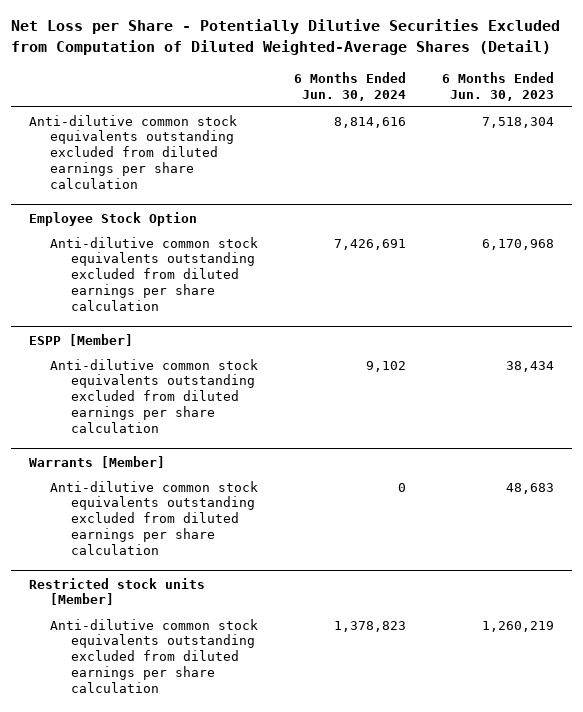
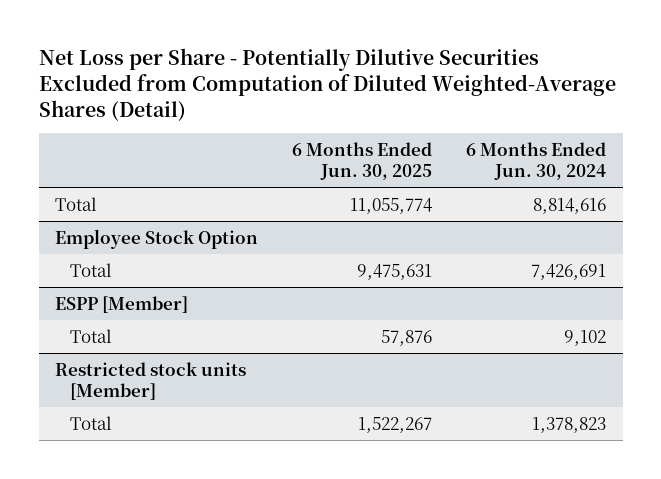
- | 6 Months Ended Jun. 30, 2024 | 6 Months Ended Jun. 30, 2023
+ | 6 Months Ended Jun. 30, 2025 | 6 Months Ended Jun. 30, 2024
- Anti-dilutive common stock equivalents outstanding excluded from diluted earnings per share calculation | 8,814,616 | 7,518,304
+ Total | 11,055,774 | 8,814,616
@ Employee Stock Option
- Anti-dilutive common stock equivalents outstanding excluded from diluted earnings per share calculation | 7,426,691 | 6,170,968
+ Total | 9,475,631 | 7,426,691
@ ESPP [Member]
- Anti-dilutive common stock equivalents outstanding excluded from diluted earnings per share calculation | 9,102 | 38,434
- Warrants [Member]
- Anti-dilutive common stock equivalents outstanding excluded from diluted earnings per share calculation | 0 | 48,683
@ ESPP [Member]
+ Total | 57,876 | 9,102
@ Restricted stock units [Member]
- Anti-dilutive common stock equivalents outstanding excluded from diluted earnings per share calculation | 1,378,823 | 1,260,219
+ Total | 1,522,267 | 1,378,823

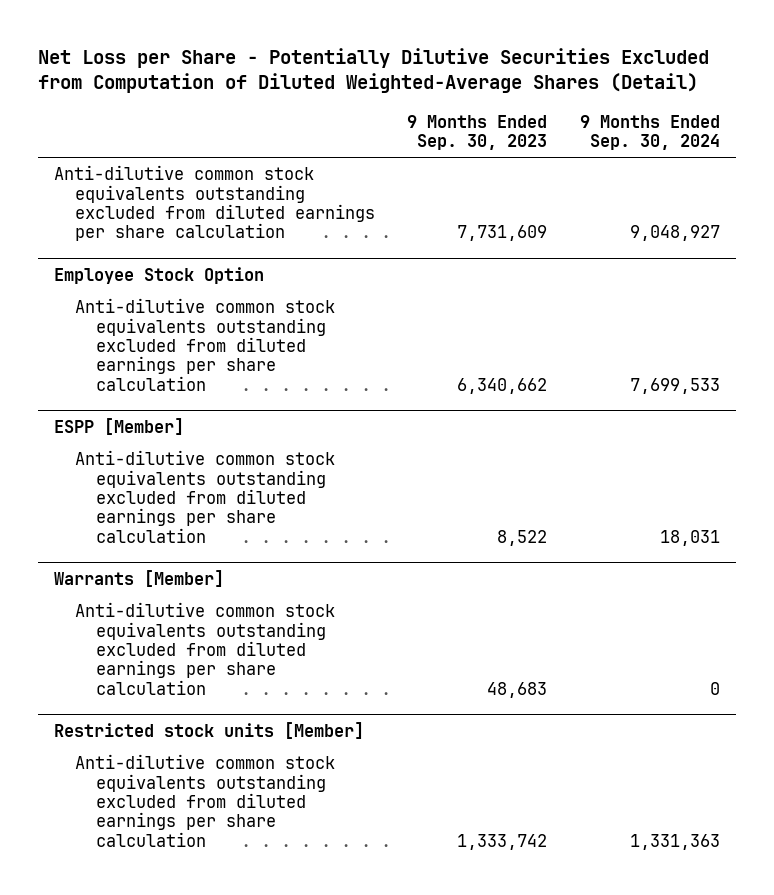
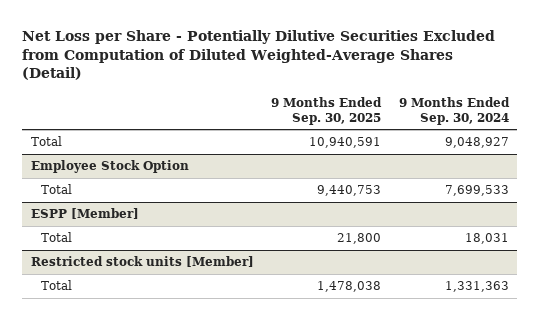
- | 9 Months Ended Sep. 30, 2023 | 9 Months Ended Sep. 30, 2024
+ | 9 Months Ended Sep. 30, 2025 | 9 Months Ended Sep. 30, 2024
- Anti-dilutive common stock equivalents outstanding excluded from diluted earnings per share calculation | 7,731,609 | 9,048,927
+ Total | 10,940,591 | 9,048,927
@ Employee Stock Option
- Anti-dilutive common stock equivalents outstanding excluded from diluted earnings per share calculation | 6,340,662 | 7,699,533
+ Total | 9,440,753 | 7,699,533
@ ESPP [Member]
- Anti-dilutive common stock equivalents outstanding excluded from diluted earnings per share calculation | 8,522 | 18,031
- Warrants [Member]
- Anti-dilutive common stock equivalents outstanding excluded from diluted earnings per share calculation | 48,683 | 0
@ ESPP [Member]
+ Total | 21,800 | 18,031
@ Restricted stock units [Member]
- Anti-dilutive common stock equivalents outstanding excluded from diluted earnings per share calculation | 1,333,742 | 1,331,363
+ Total | 1,478,038 | 1,331,363

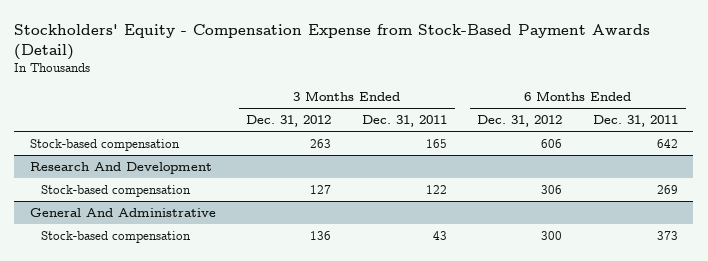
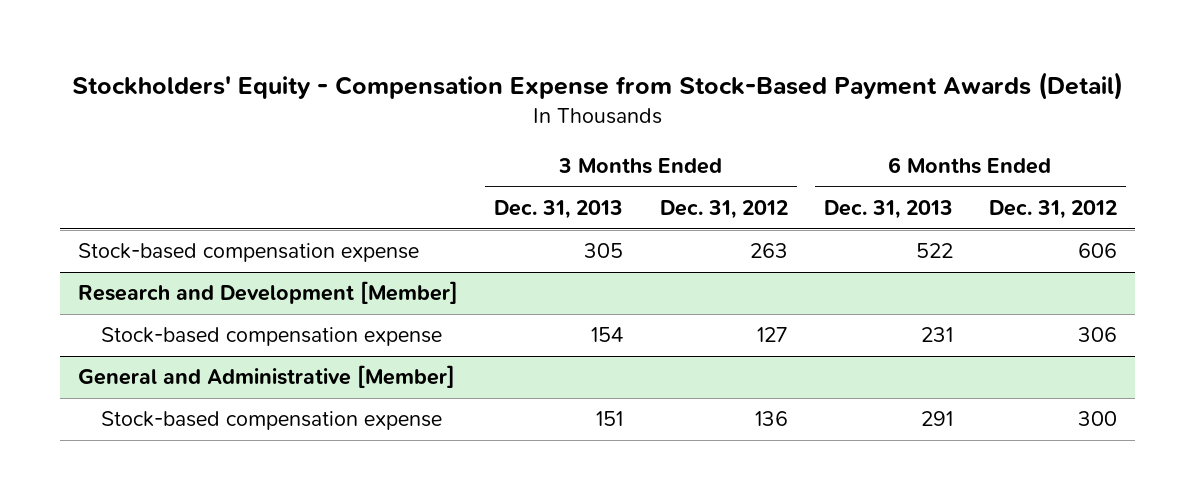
- | 3 Months Ended Dec. 31, 2012 | 3 Months Ended Dec. 31, 2011 | 6 Months Ended Dec. 31, 2012 | 6 Months Ended Dec. 31, 2011
+ | 3 Months Ended Dec. 31, 2013 | 3 Months Ended Dec. 31, 2012 | 6 Months Ended Dec. 31, 2013 | 6 Months Ended Dec. 31, 2012
- Stock-based compensation | 263 | 165 | 606 | 642
- Research And Development
- Stock-based compensation | 127 | 122 | 306 | 269
- General And Administrative
- Stock-based compensation | 136 | 43 | 300 | 373
+ Stock-based compensation expense | 305 | 263 | 522 | 606
+ Research and Development [Member]
+ Stock-based compensation expense | 154 | 127 | 231 | 306
+ General and Administrative [Member]
+ Stock-based compensation expense | 151 | 136 | 291 | 300

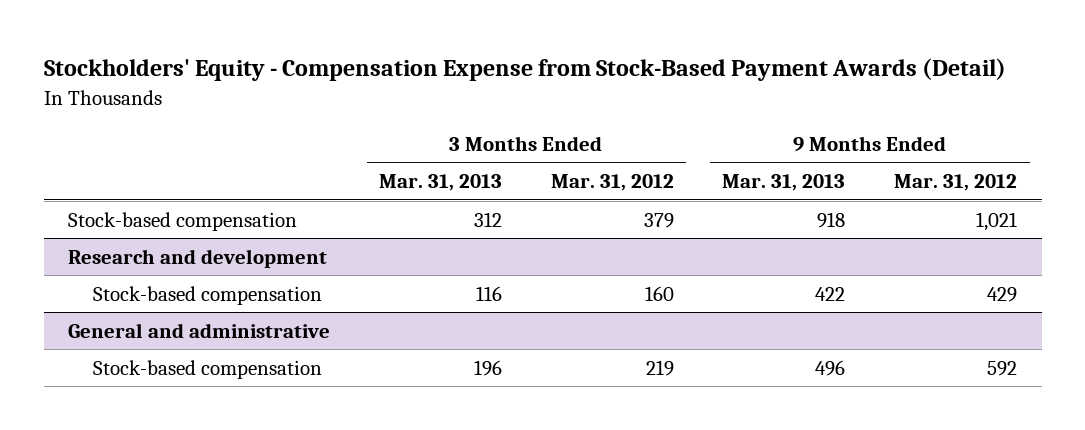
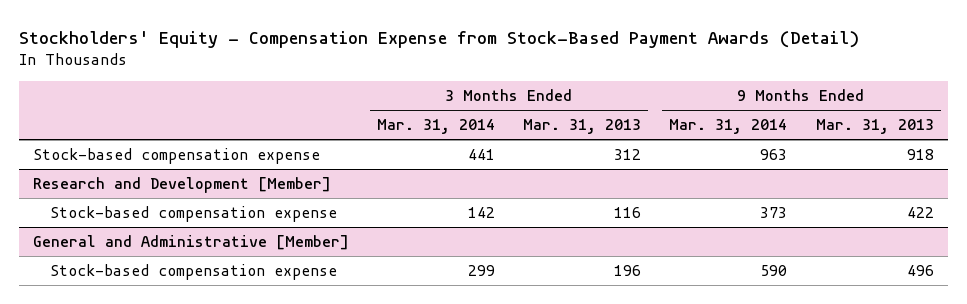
- | 3 Months Ended Mar. 31, 2013 | 3 Months Ended Mar. 31, 2012 | 9 Months Ended Mar. 31, 2013 | 9 Months Ended Mar. 31, 2012
+ | 3 Months Ended Mar. 31, 2014 | 3 Months Ended Mar. 31, 2013 | 9 Months Ended Mar. 31, 2014 | 9 Months Ended Mar. 31, 2013
- Stock-based compensation | 312 | 379 | 918 | 1,021
- Research and development
- Stock-based compensation | 116 | 160 | 422 | 429
- General and administrative
- Stock-based compensation | 196 | 219 | 496 | 592
+ Stock-based compensation expense | 441 | 312 | 963 | 918
+ Research and Development [Member]
+ Stock-based compensation expense | 142 | 116 | 373 | 422
+ General and Administrative [Member]
+ Stock-based compensation expense | 299 | 196 | 590 | 496

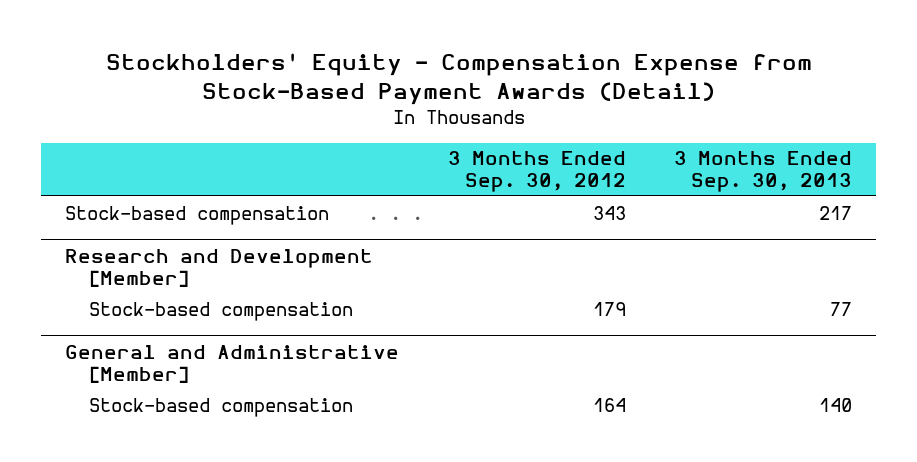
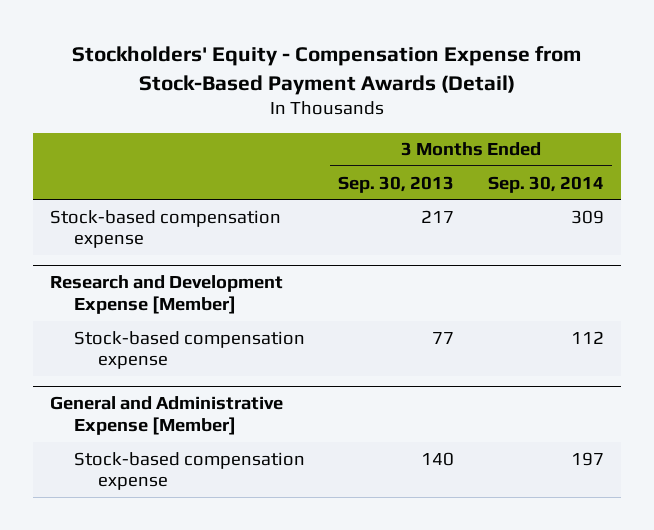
- | 3 Months Ended Sep. 30, 2012 | 3 Months Ended Sep. 30, 2013
+ | 3 Months Ended Sep. 30, 2013 | 3 Months Ended Sep. 30, 2014
- Stock-based compensation | 343 | 217
- Research and Development [Member]
- Stock-based compensation | 179 | 77
- General and Administrative [Member]
- Stock-based compensation | 164 | 140
+ Stock-based compensation expense | 217 | 309
+ Research and Development Expense [Member]
+ Stock-based compensation expense | 77 | 112
+ General and Administrative Expense [Member]
+ Stock-based compensation expense | 140 | 197

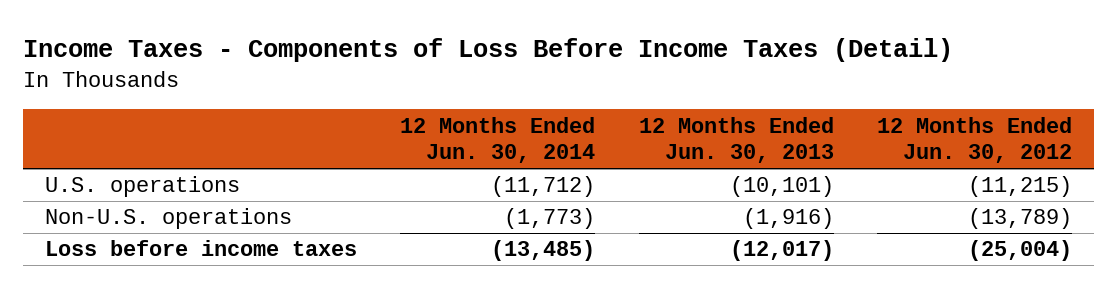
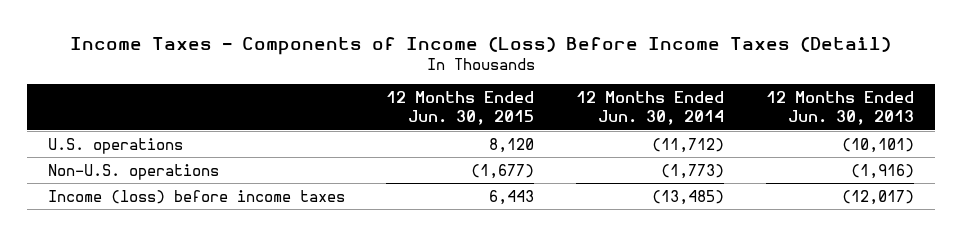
- Income Taxes - Components of Loss Before Income Taxes (Detail)
+ Income Taxes - Components of Income (Loss) Before Income Taxes (Detail)
- | 12 Months Ended Jun. 30, 2014 | 12 Months Ended Jun. 30, 2013 | 12 Months Ended Jun. 30, 2012
+ | 12 Months Ended Jun. 30, 2015 | 12 Months Ended Jun. 30, 2014 | 12 Months Ended Jun. 30, 2013
- Loss before income taxes | (13,485) | (12,017) | (25,004)
+ Income (loss) before income taxes | 6,443 | (13,485) | (12,017)

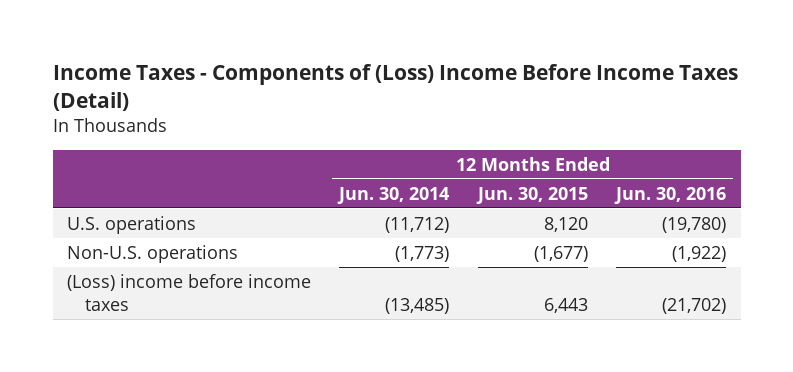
- Income Taxes - Components of Income (Loss) Before Income Taxes (Detail)
+ Income Taxes - Components of (Loss) Income Before Income Taxes (Detail)
- | 12 Months Ended Jun. 30, 2015 | 12 Months Ended Jun. 30, 2014 | 12 Months Ended Jun. 30, 2013
+ | 12 Months Ended Jun. 30, 2014 | 12 Months Ended Jun. 30, 2015 | 12 Months Ended Jun. 30, 2016
- Income (loss) before income taxes | 6,443 | (13,485) | (12,017)
+ (Loss) income before income taxes | (13,485) | 6,443 | (21,702)

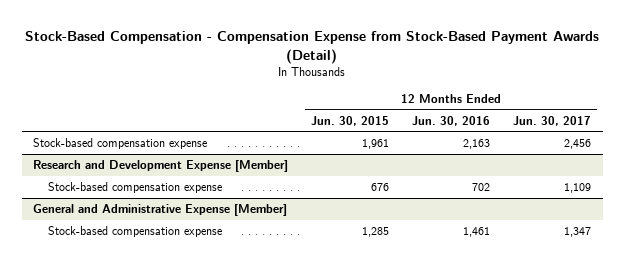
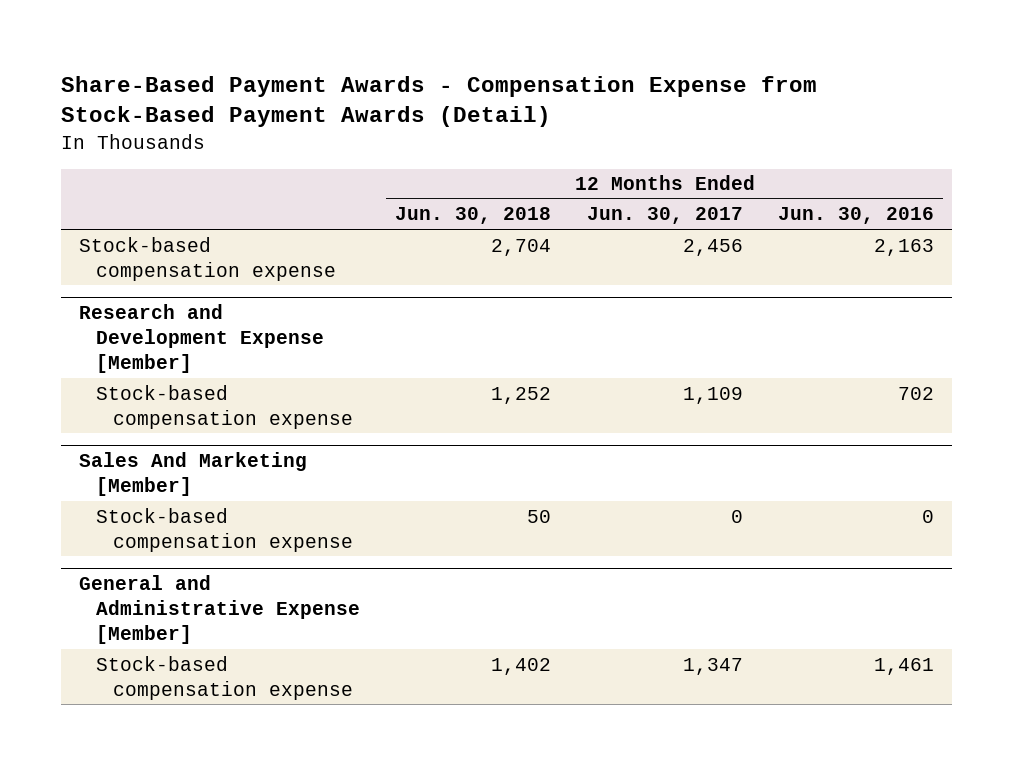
- Stock-Based Compensation - Compensation Expense from Stock-Based Payment Awards (Detail)
+ Share-Based Payment Awards - Compensation Expense from Stock-Based Payment Awards (Detail)
- | 12 Months Ended Jun. 30, 2015 | 12 Months Ended Jun. 30, 2016 | 12 Months Ended Jun. 30, 2017
+ | 12 Months Ended Jun. 30, 2018 | 12 Months Ended Jun. 30, 2017 | 12 Months Ended Jun. 30, 2016
+ Sales And Marketing [Member]
+ Stock-based compensation expense | 50 | 0 | 0

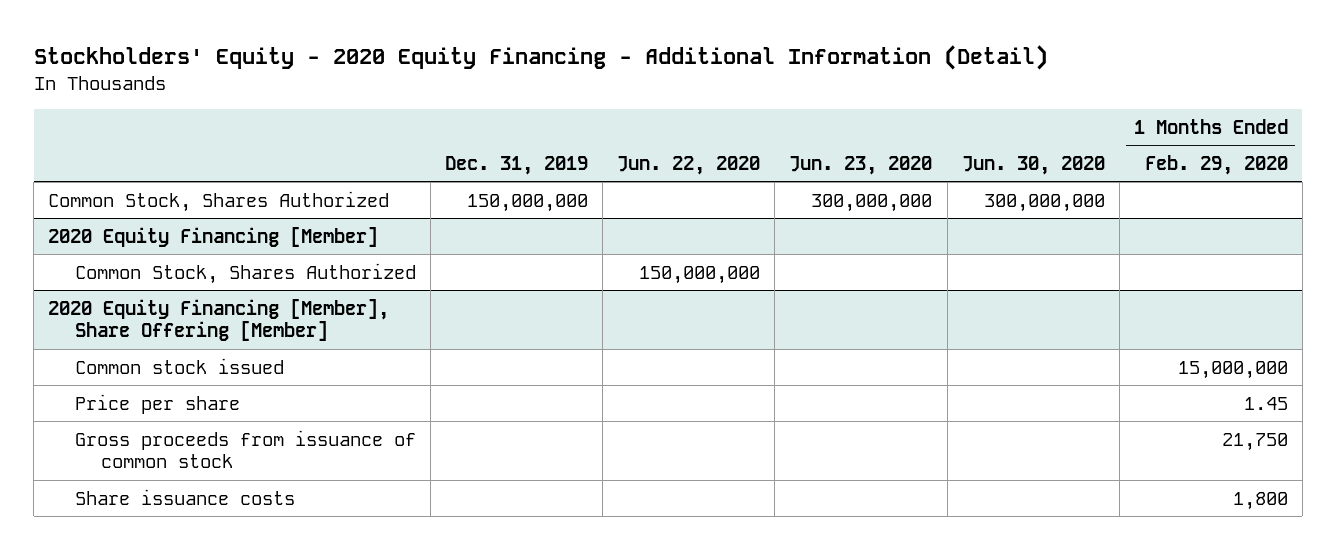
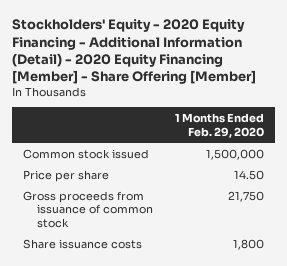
- Stockholders' Equity - 2020 Equity Financing - Additional Information (Detail)
+ Stockholders' Equity - 2020 Equity Financing - Additional Information (Detail) - 2020 Equity Financing [Member] - Share Offering [Member]
- | Dec. 31, 2019 | Jun. 22, 2020 | Jun. 23, 2020 | Jun. 30, 2020 | 1 Months Ended Feb. 29, 2020
+ | 1 Months Ended Feb. 29, 2020
- Common Stock, Shares Authorized | 150,000,000 | | 300,000,000 | 300,000,000 |
- 2020 Equity Financing [Member]
- Common Stock, Shares Authorized | | 150,000,000 | | |
- 2020 Equity Financing [Member], Share Offering [Member]
- Common stock issued | | | | | 15,000,000
- Price per share | | | | | 1.45
+ Common stock issued | 1,500,000
+ Price per share | 14.50

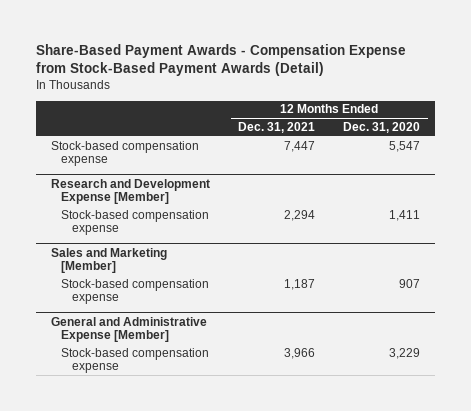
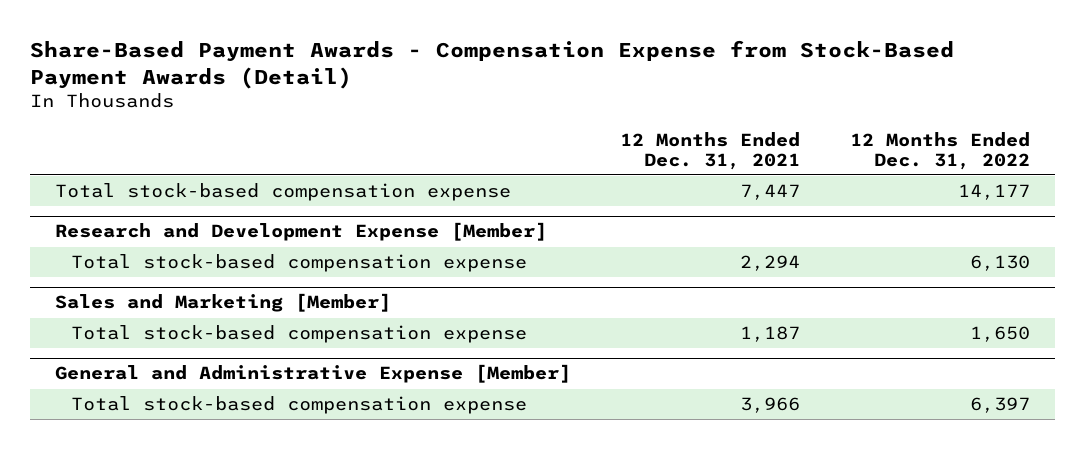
- | 12 Months Ended Dec. 31, 2021 | 12 Months Ended Dec. 31, 2020
+ | 12 Months Ended Dec. 31, 2021 | 12 Months Ended Dec. 31, 2022
- Stock-based compensation expense | 7,447 | 5,547
+ Total stock-based compensation expense | 7,447 | 14,177
@ Research and Development Expense [Member]
- Stock-based compensation expense | 2,294 | 1,411
+ Total stock-based compensation expense | 2,294 | 6,130
@ Sales and Marketing [Member]
- Stock-based compensation expense | 1,187 | 907
+ Total stock-based compensation expense | 1,187 | 1,650
@ General and Administrative Expense [Member]
- Stock-based compensation expense | 3,966 | 3,229
+ Total stock-based compensation expense | 3,966 | 6,397

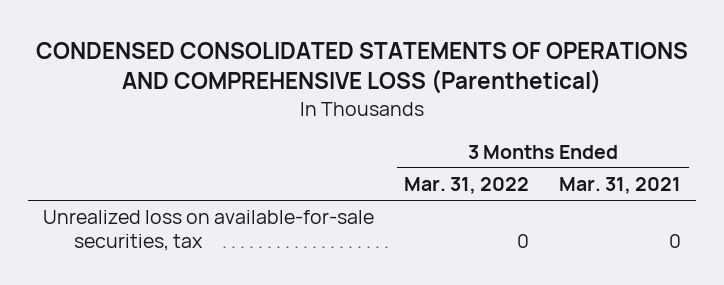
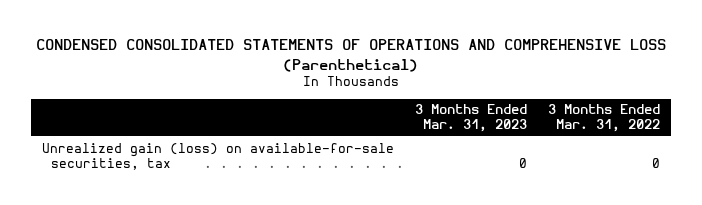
- | 3 Months Ended Mar. 31, 2022 | 3 Months Ended Mar. 31, 2021
+ | 3 Months Ended Mar. 31, 2023 | 3 Months Ended Mar. 31, 2022
- Unrealized loss on available-for-sale securities, tax | 0 | 0
+ Unrealized gain (loss) on available-for-sale securities, tax | 0 | 0

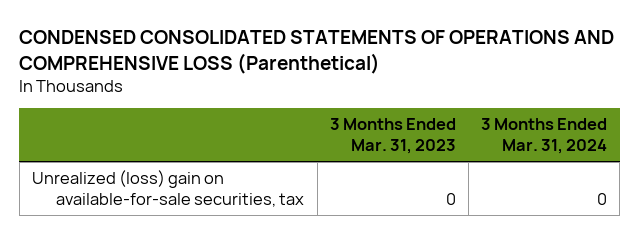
- | 3 Months Ended Mar. 31, 2023 | 3 Months Ended Mar. 31, 2022
+ | 3 Months Ended Mar. 31, 2023 | 3 Months Ended Mar. 31, 2024
- Unrealized gain (loss) on available-for-sale securities, tax | 0 | 0
+ Unrealized (loss) gain on available-for-sale securities, tax | 0 | 0

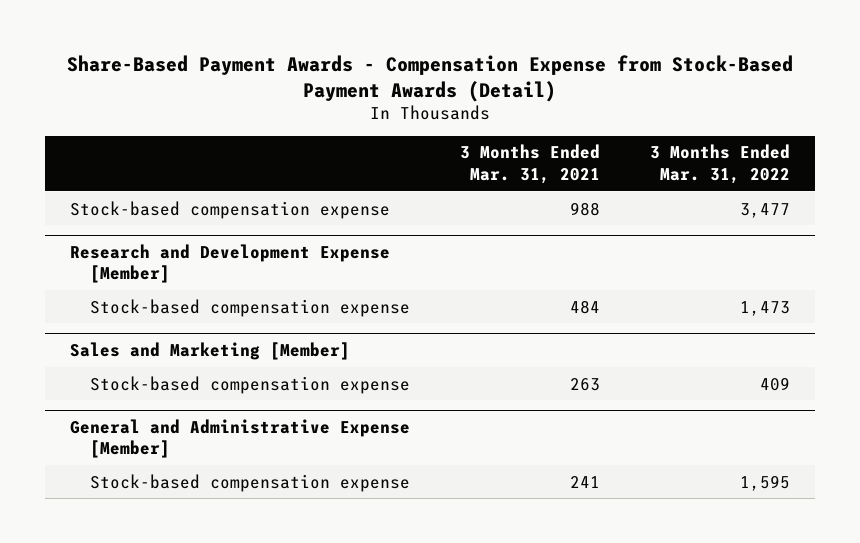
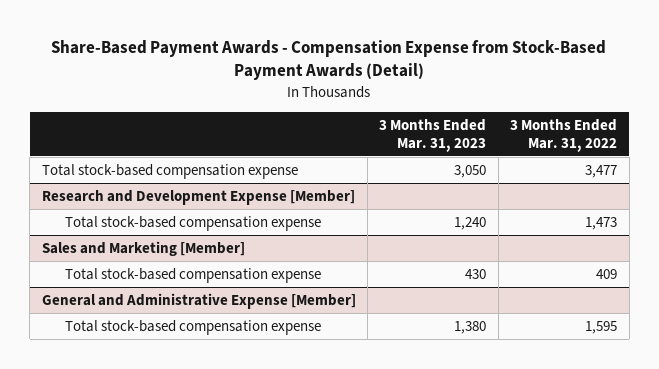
- | 3 Months Ended Mar. 31, 2021 | 3 Months Ended Mar. 31, 2022
+ | 3 Months Ended Mar. 31, 2023 | 3 Months Ended Mar. 31, 2022
- Stock-based compensation expense | 988 | 3,477
+ Total stock-based compensation expense | 3,050 | 3,477
@ Research and Development Expense [Member]
- Stock-based compensation expense | 484 | 1,473
+ Total stock-based compensation expense | 1,240 | 1,473
@ Sales and Marketing [Member]
- Stock-based compensation expense | 263 | 409
+ Total stock-based compensation expense | 430 | 409
@ General and Administrative Expense [Member]
- Stock-based compensation expense | 241 | 1,595
+ Total stock-based compensation expense | 1,380 | 1,595

